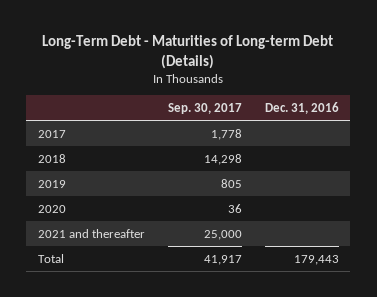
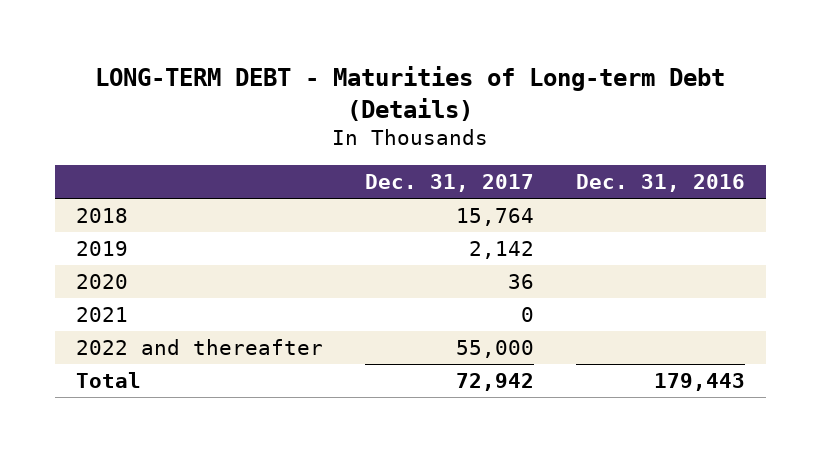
- Long-Term Debt - Maturities of Long-term Debt (Details)
+ LONG-TERM DEBT - Maturities of Long-term Debt (Details)
- | Sep. 30, 2017 | Dec. 31, 2016
+ | Dec. 31, 2017 | Dec. 31, 2016
- 2017 | 1,778 |
- 2021 and thereafter | 25,000 |
+ 2021 | 0 |
+ 2022 and thereafter | 55,000 |

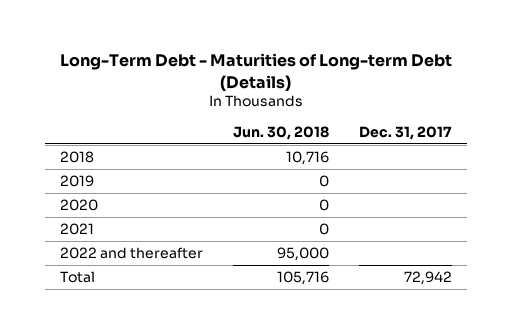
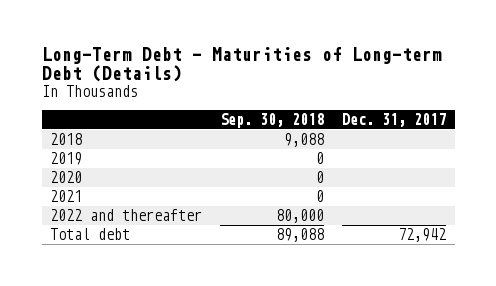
- | Jun. 30, 2018 | Dec. 31, 2017
+ | Sep. 30, 2018 | Dec. 31, 2017
- Total | 105,716 | 72,942
+ Total debt | 89,088 | 72,942

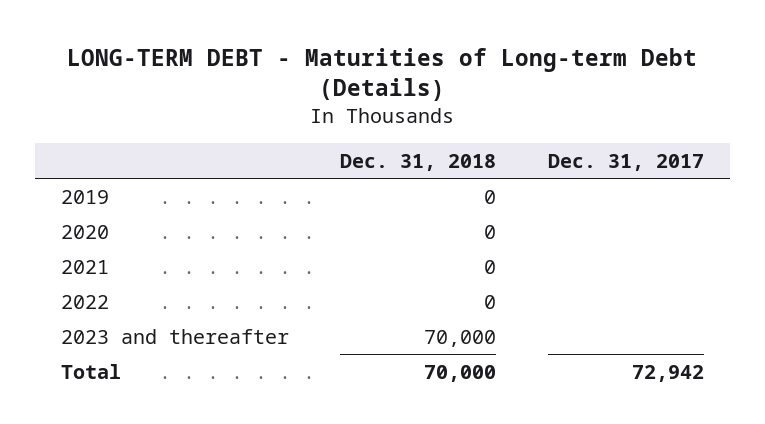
- Long-Term Debt - Maturities of Long-term Debt (Details)
+ LONG-TERM DEBT - Maturities of Long-term Debt (Details)
- | Sep. 30, 2018 | Dec. 31, 2017
+ | Dec. 31, 2018 | Dec. 31, 2017
- 2018 | 9,088 |
- 2022 and thereafter | 80,000 |
- Total debt | 89,088 | 72,942
+ 2022 | 0 |
+ 2023 and thereafter | 70,000 |
+ Total | 70,000 | 72,942

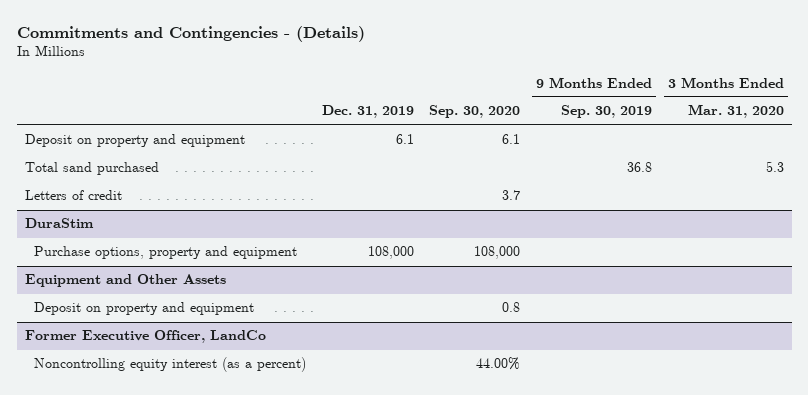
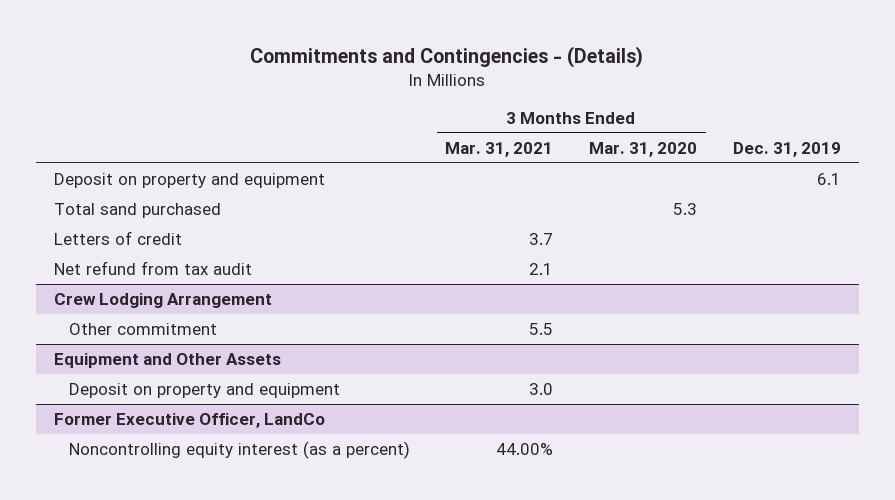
- | Dec. 31, 2019 | Sep. 30, 2020 | 9 Months Ended Sep. 30, 2019 | 3 Months Ended Mar. 31, 2020
+ | 3 Months Ended Mar. 31, 2021 | 3 Months Ended Mar. 31, 2020 | Dec. 31, 2019
- DuraStim
- Purchase options, property and equipment | 108,000 | 108,000 | |
+ Net refund from tax audit | 2.1 | |
+ Crew Lodging Arrangement
+ Other commitment | 5.5 | |

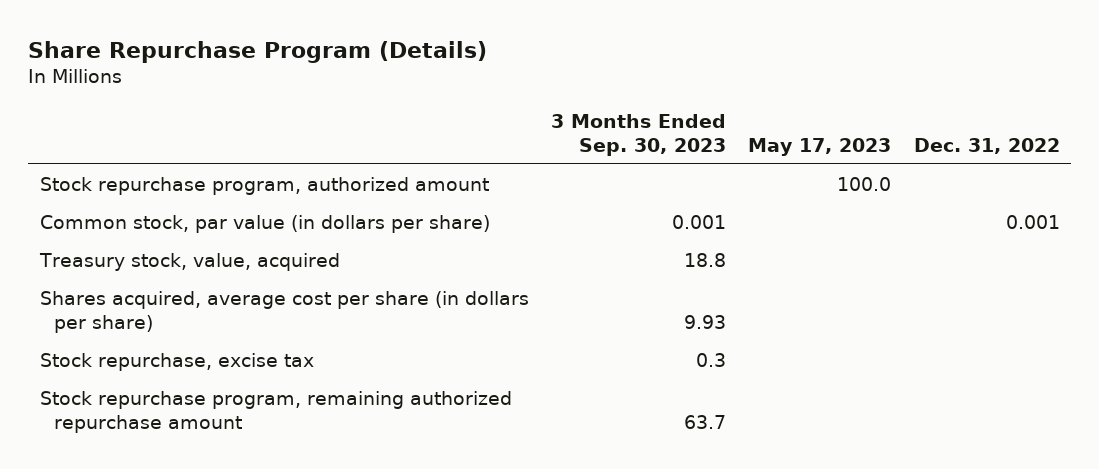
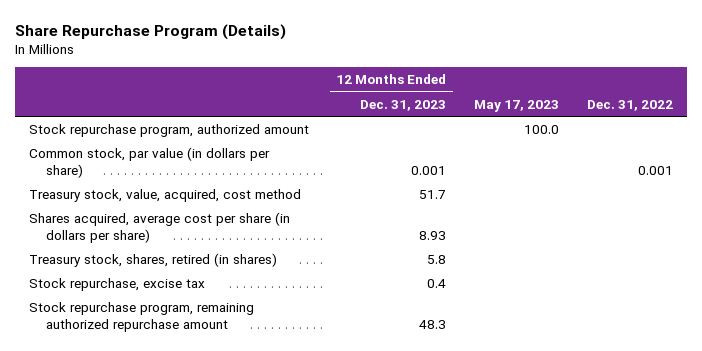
- | 3 Months Ended Sep. 30, 2023 | May 17, 2023 | Dec. 31, 2022
+ | 12 Months Ended Dec. 31, 2023 | May 17, 2023 | Dec. 31, 2022
- Treasury stock, value, acquired | 18.8 | |
+ Treasury stock, value, acquired, cost method | 51.7 | |
+ Treasury stock, shares, retired (in shares) | 5.8 | |

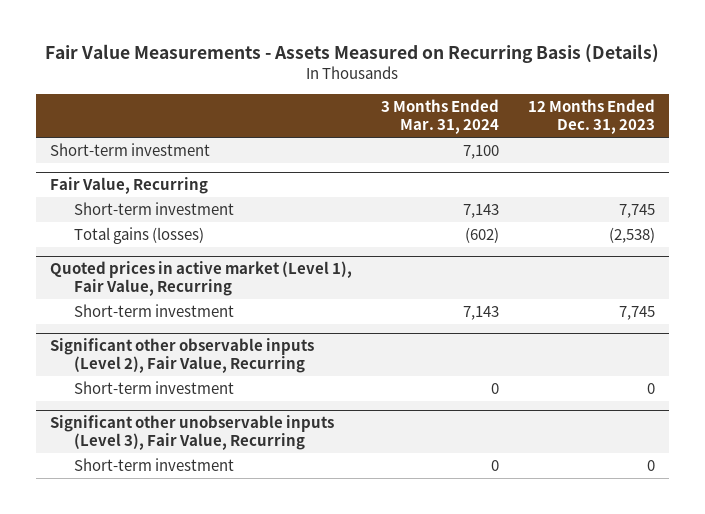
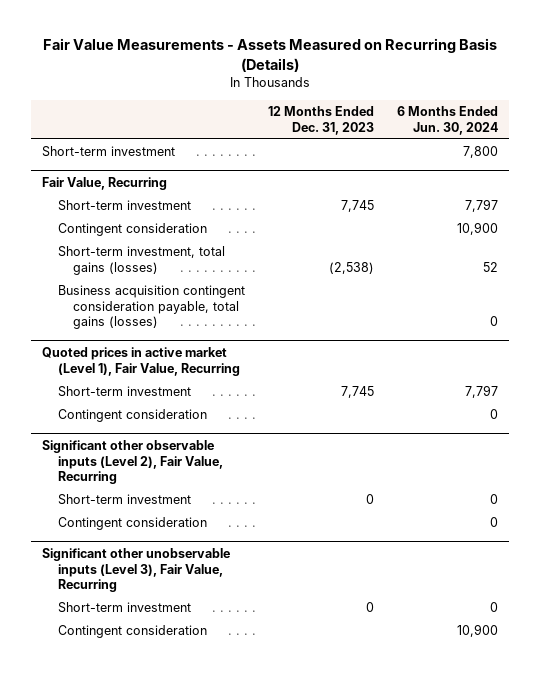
- | 3 Months Ended Mar. 31, 2024 | 12 Months Ended Dec. 31, 2023
+ | 12 Months Ended Dec. 31, 2023 | 6 Months Ended Jun. 30, 2024
@ Fair Value, Recurring
- Total gains (losses) | (602) | (2,538)
+ Contingent consideration | | 10,900
+ Short-term investment, total gains (losses) | (2,538) | 52
+ Business acquisition contingent consideration payable, total gains (losses) | | 0
@ Quoted prices in active market (Level 1), Fair Value, Recurring
+ Contingent consideration | | 0
@ Significant other observable inputs (Level 2), Fair Value, Recurring
+ Contingent consideration | | 0
@ Significant other unobservable inputs (Level 3), Fair Value, Recurring
+ Contingent consideration | | 10,900

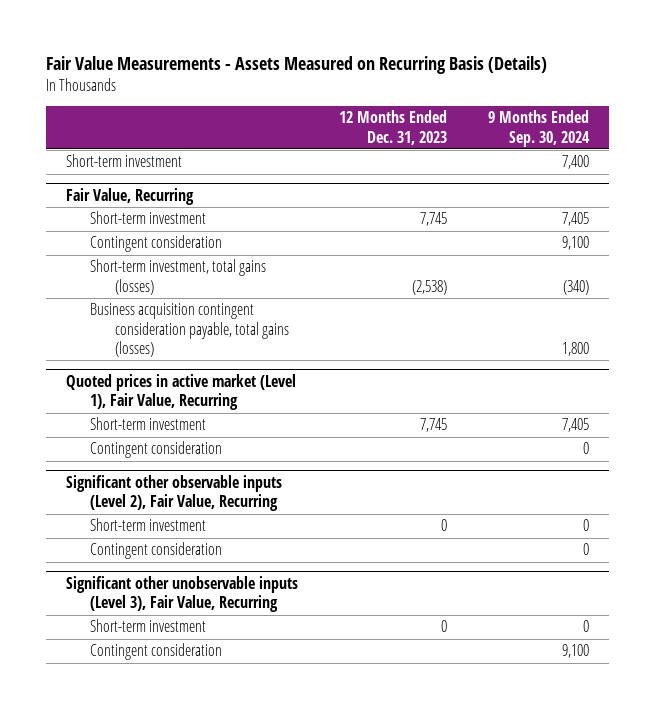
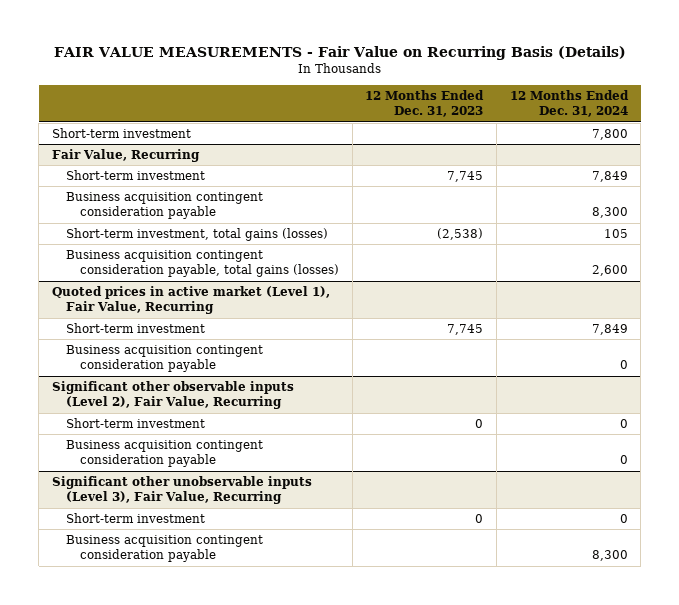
- Fair Value Measurements - Assets Measured on Recurring Basis (Details)
+ FAIR VALUE MEASUREMENTS - Fair Value on Recurring Basis (Details)
- | 12 Months Ended Dec. 31, 2023 | 9 Months Ended Sep. 30, 2024
+ | 12 Months Ended Dec. 31, 2023 | 12 Months Ended Dec. 31, 2024
@ Fair Value, Recurring
- Contingent consideration | | 9,100
+ Business acquisition contingent consideration payable | | 8,300
@ Quoted prices in active market (Level 1), Fair Value, Recurring
- Contingent consideration | | 0
+ Business acquisition contingent consideration payable | | 0
@ Significant other observable inputs (Level 2), Fair Value, Recurring
- Contingent consideration | | 0
+ Business acquisition contingent consideration payable | | 0
@ Significant other unobservable inputs (Level 3), Fair Value, Recurring
- Contingent consideration | | 9,100
+ Business acquisition contingent consideration payable | | 8,300

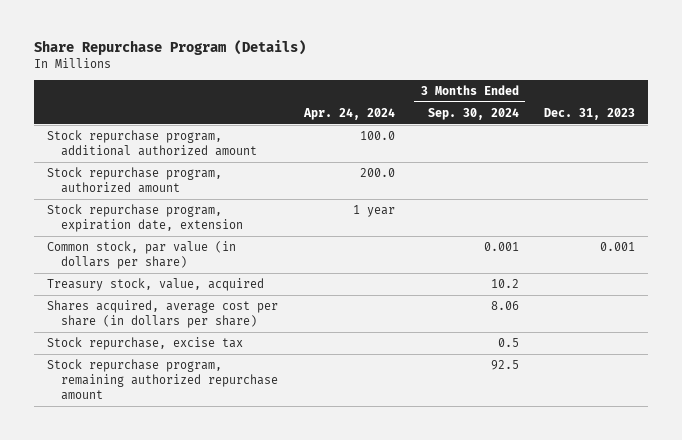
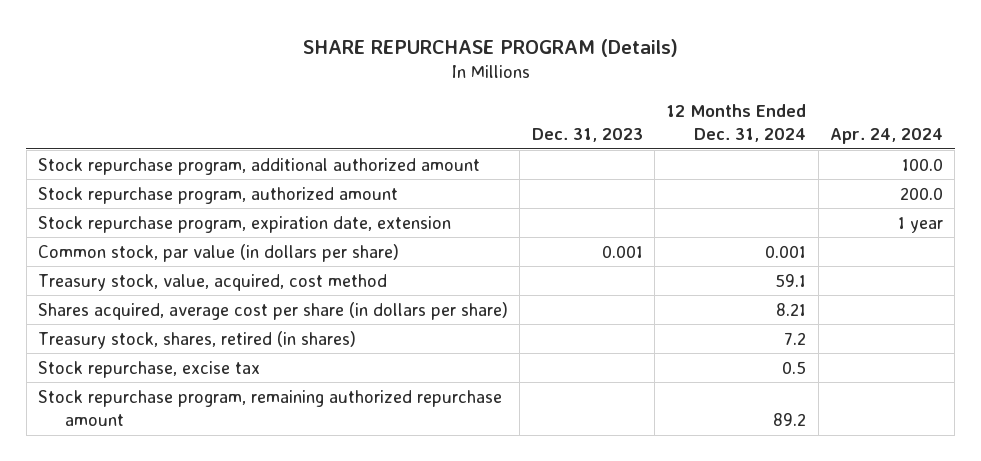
- Share Repurchase Program (Details)
+ SHARE REPURCHASE PROGRAM (Details)
- | Apr. 24, 2024 | 3 Months Ended Sep. 30, 2024 | Dec. 31, 2023
+ | Dec. 31, 2023 | 12 Months Ended Dec. 31, 2024 | Apr. 24, 2024
- Treasury stock, value, acquired | | 10.2 |
+ Treasury stock, value, acquired, cost method | | 59.1 |
+ Treasury stock, shares, retired (in shares) | | 7.2 |

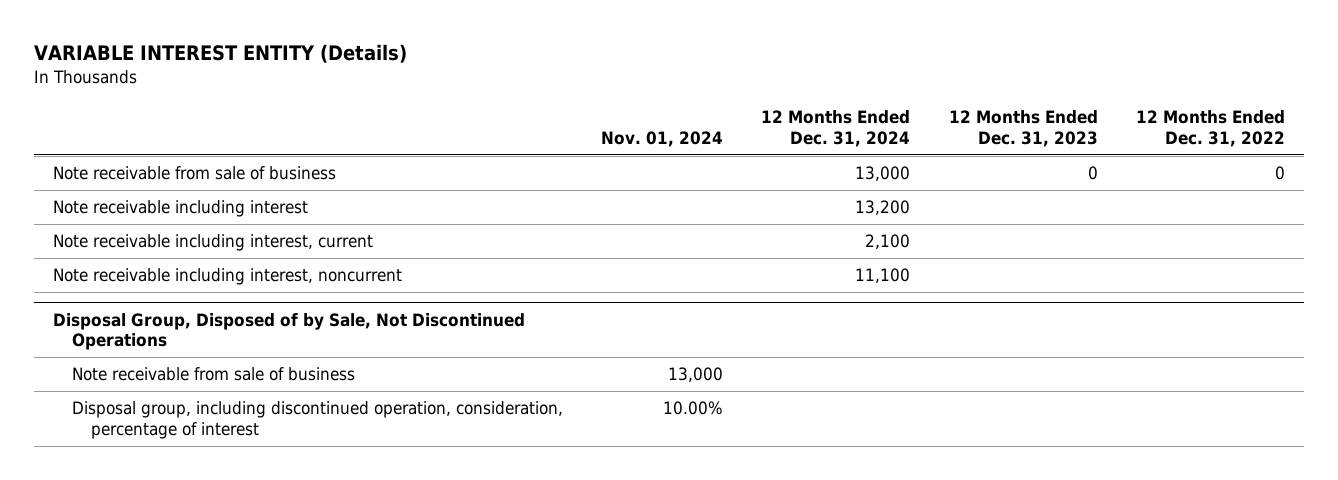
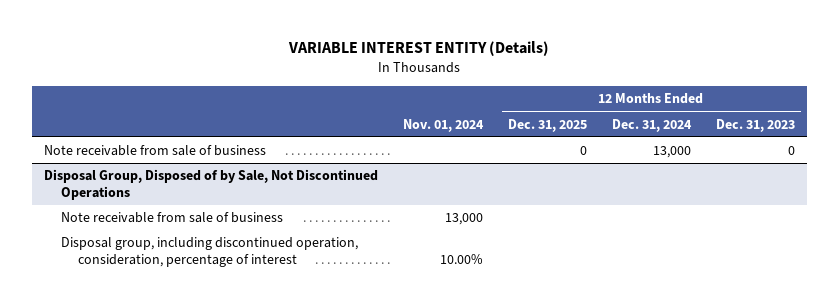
- | Nov. 01, 2024 | 12 Months Ended Dec. 31, 2024 | 12 Months Ended Dec. 31, 2023 | 12 Months Ended Dec. 31, 2022
+ | Nov. 01, 2024 | 12 Months Ended Dec. 31, 2025 | 12 Months Ended Dec. 31, 2024 | 12 Months Ended Dec. 31, 2023
- Note receivable including interest | | 13,200 | |
- Note receivable including interest, current | | 2,100 | |
- Note receivable including interest, noncurrent | | 11,100 | |

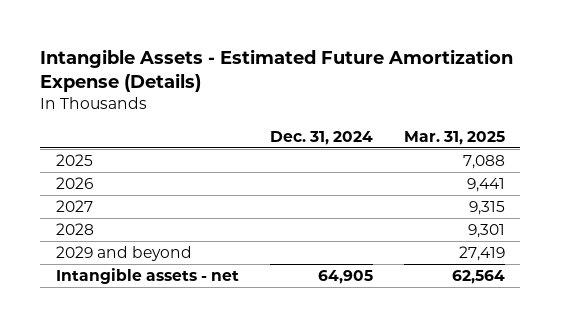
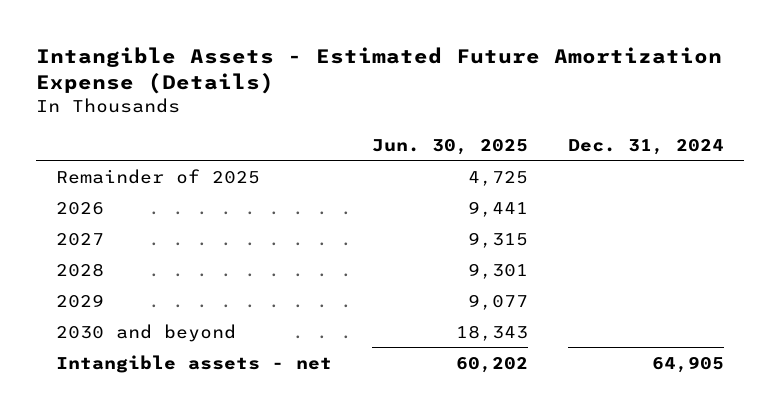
- | Dec. 31, 2024 | Mar. 31, 2025
+ | Jun. 30, 2025 | Dec. 31, 2024
- 2025 | | 7,088
+ Remainder of 2025 | 4,725 |
- 2029 and beyond | | 27,419
+ 2029 | 9,077 |
+ 2030 and beyond | 18,343 |

